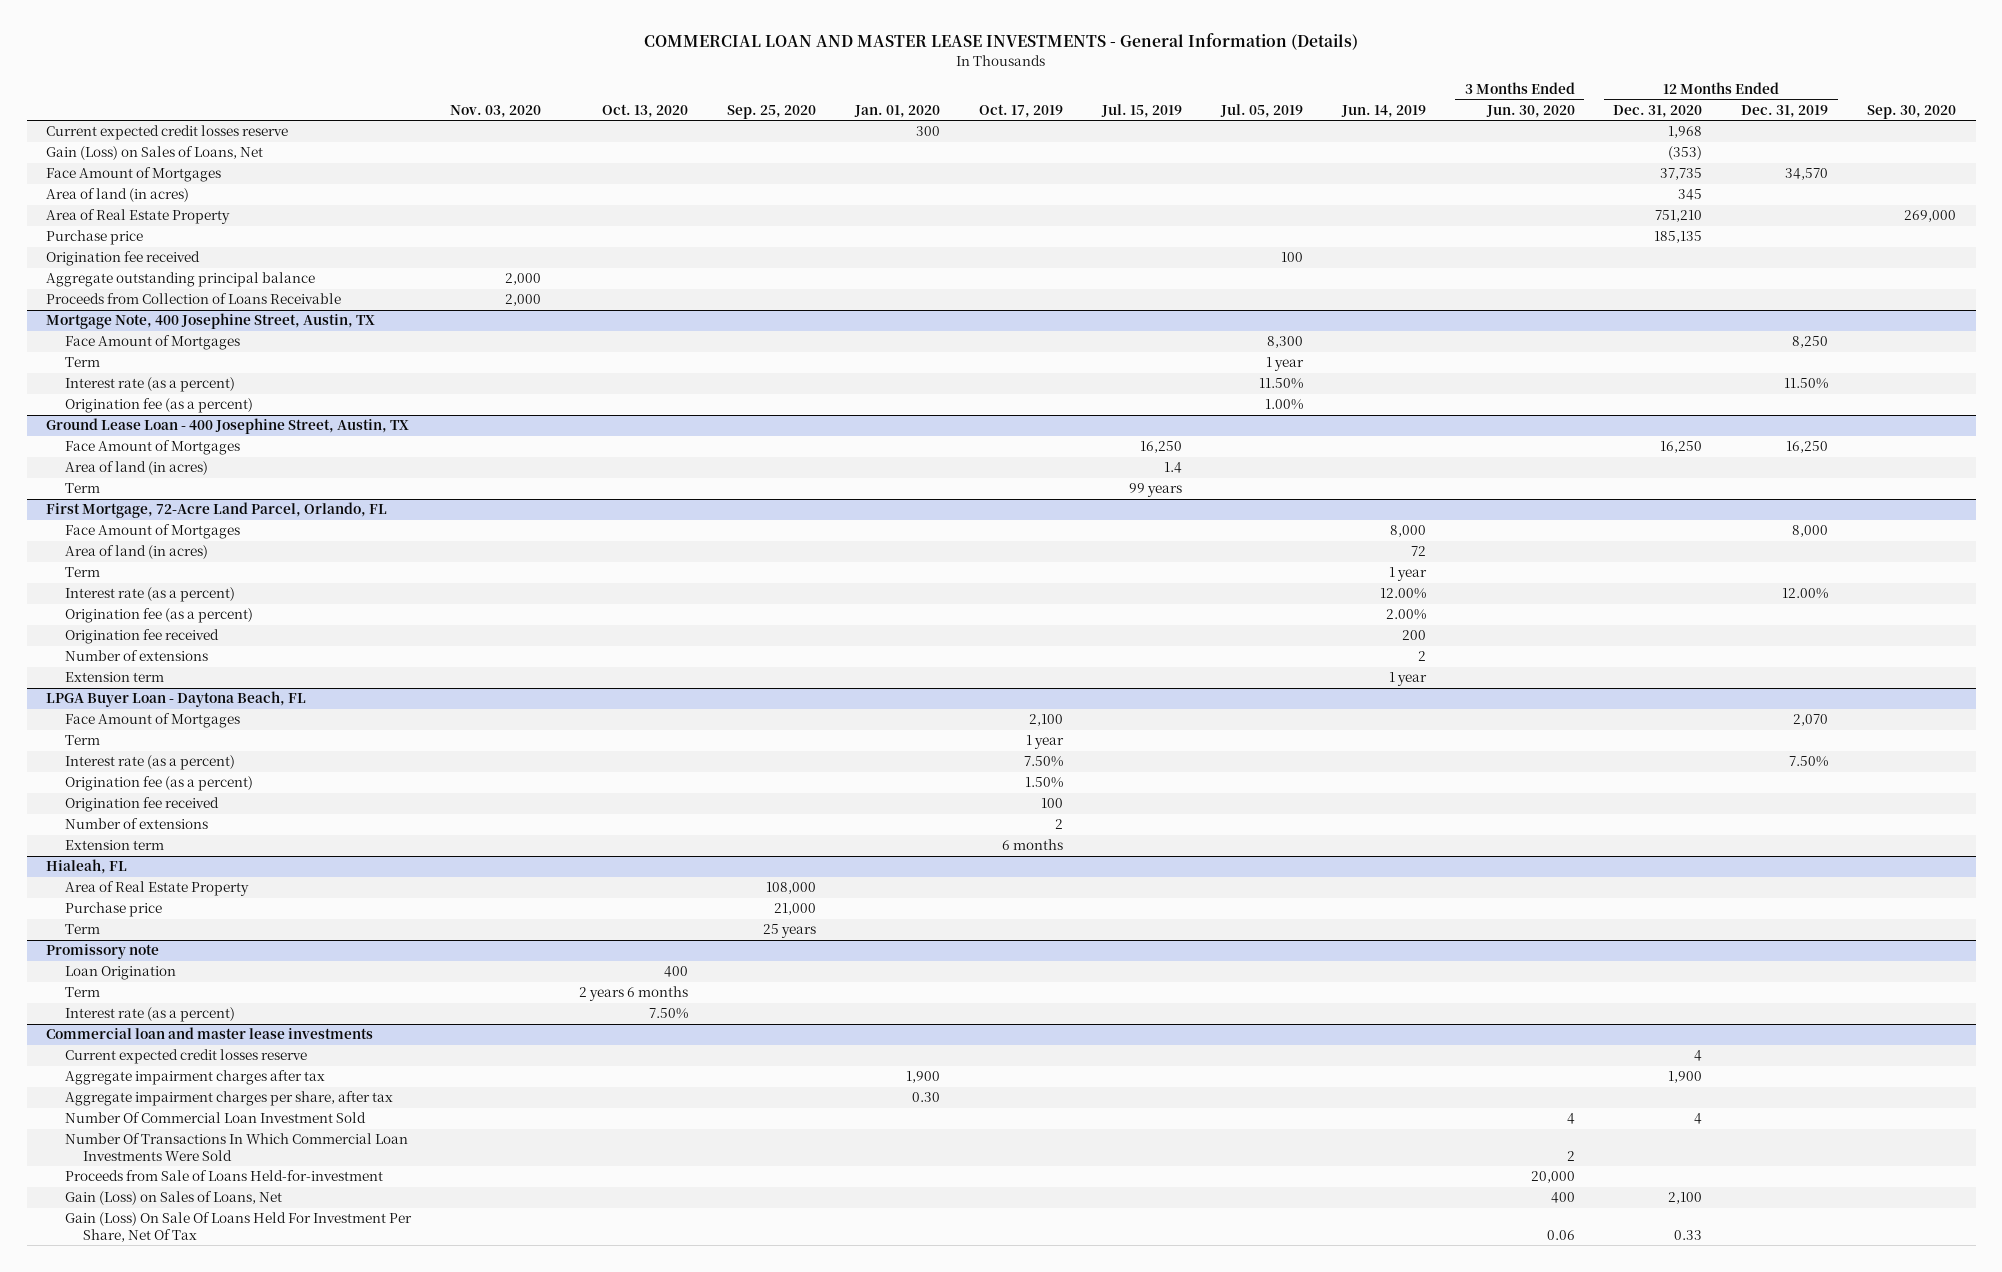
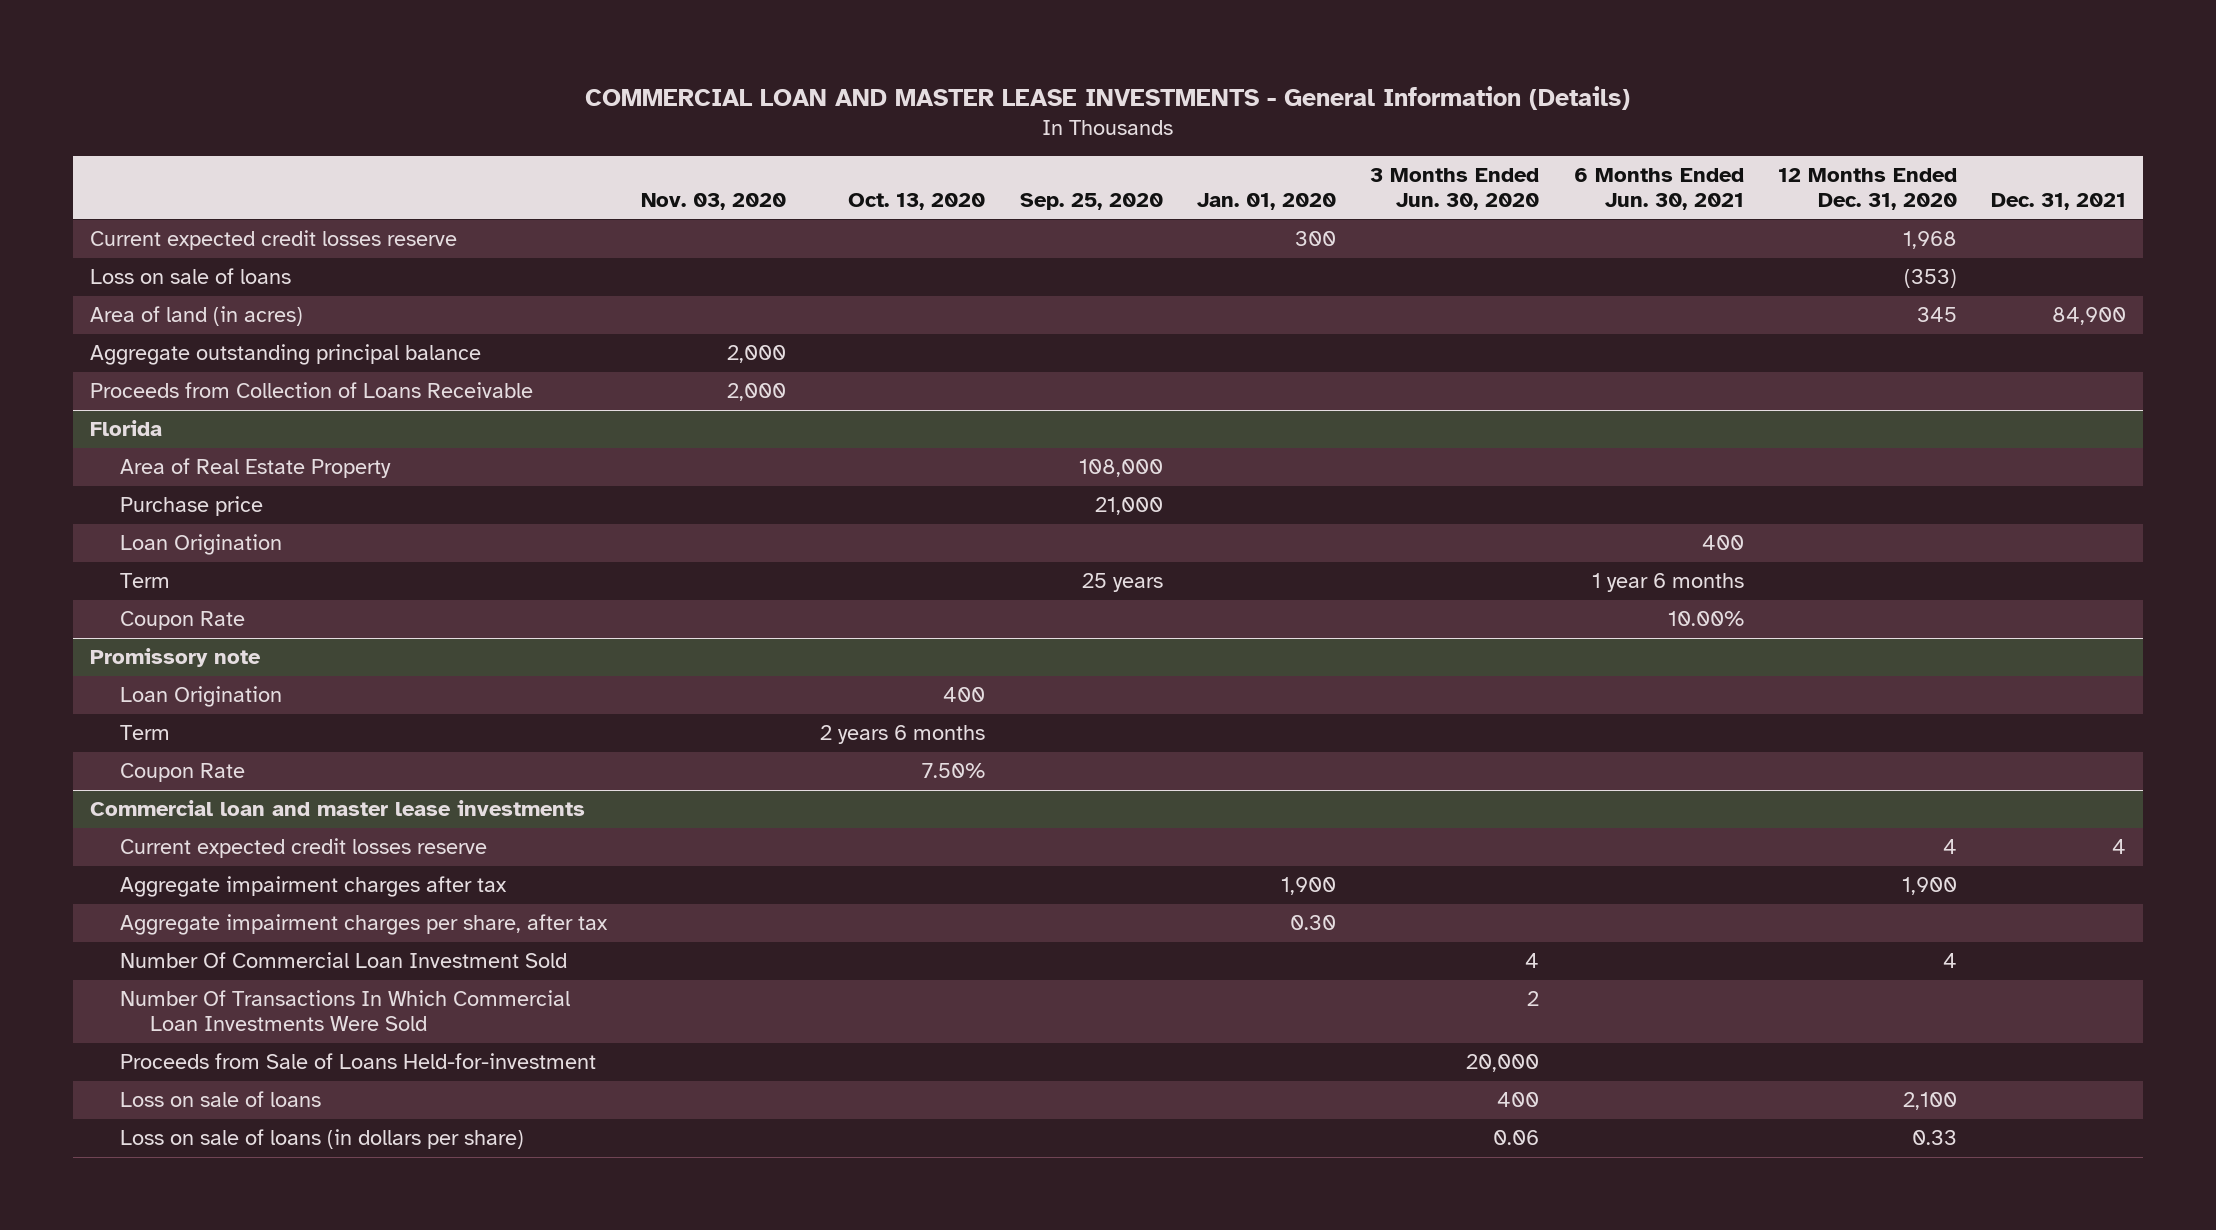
- | Nov. 03, 2020 | Oct. 13, 2020 | Sep. 25, 2020 | Jan. 01, 2020 | Oct. 17, 2019 | Jul. 15, 2019 | Jul. 05, 2019 | Jun. 14, 2019 | 3 Months Ended Jun. 30, 2020 | 12 Months Ended Dec. 31, 2020 | 12 Months Ended Dec. 31, 2019 | Sep. 30, 2020
+ | Nov. 03, 2020 | Oct. 13, 2020 | Sep. 25, 2020 | Jan. 01, 2020 | 3 Months Ended Jun. 30, 2020 | 6 Months Ended Jun. 30, 2021 | 12 Months Ended Dec. 31, 2020 | Dec. 31, 2021
- Gain (Loss) on Sales of Loans, Net | | | | | | | | | | (353) | |
- Face Amount of Mortgages | | | | | | | | | | 37,735 | 34,570 |
+ Loss on sale of loans | | | | | | | (353) |
- Area of Real Estate Property | | | | | | | | | | 751,210 | | 269,000
- Purchase price | | | | | | | | | | 185,135 | |
- Origination fee received | | | | | | | 100 | | | | |
- Mortgage Note, 400 Josephine Street, Austin, TX
- Face Amount of Mortgages | | | | | | | 8,300 | | | | 8,250 |
- Term | | | | | | | 1 year | | | | |
- Interest rate (as a percent) | | | | | | | 11.50% | | | | 11.50% |
- Origination fee (as a percent) | | | | | | | 1.00% | | | | |
- Ground Lease Loan - 400 Josephine Street, Austin, TX
- Face Amount of Mortgages | | | | | | 16,250 | | | | 16,250 | 16,250 |
- Area of land (in acres) | | | | | | 1.4 | | | | | |
- Term | | | | | | 99 years | | | | | |
- First Mortgage, 72-Acre Land Parcel, Orlando, FL
- Face Amount of Mortgages | | | | | | | | 8,000 | | | 8,000 |
- Area of land (in acres) | | | | | | | | 72 | | | |
- Term | | | | | | | | 1 year | | | |
- Interest rate (as a percent) | | | | | | | | 12.00% | | | 12.00% |
- Origination fee (as a percent) | | | | | | | | 2.00% | | | |
- Origination fee received | | | | | | | | 200 | | | |
- Number of extensions | | | | | | | | 2 | | | |
- Extension term | | | | | | | | 1 year | | | |
- LPGA Buyer Loan - Daytona Beach, FL
- Face Amount of Mortgages | | | | | 2,100 | | | | | | 2,070 |
- Term | | | | | 1 year | | | | | | |
- Interest rate (as a percent) | | | | | 7.50% | | | | | | 7.50% |
- Origination fee (as a percent) | | | | | 1.50% | | | | | | |
- Origination fee received | | | | | 100 | | | | | | |
- Number of extensions | | | | | 2 | | | | | | |
- Extension term | | | | | 6 months | | | | | | |
- Hialeah, FL
+ Florida
+ Loan Origination | | | | | | 400 | |
+ Coupon Rate | | | | | | 10.00% | |
@ Promissory note
- Interest rate (as a percent) | | 7.50% | | | | | | | | | |
+ Coupon Rate | | 7.50% | | | | | |
@ Commercial loan and master lease investments
- Gain (Loss) on Sales of Loans, Net | | | | | | | | | 400 | 2,100 | |
- Gain (Loss) On Sale Of Loans Held For Investment Per Share, Net Of Tax | | | | | | | | | 0.06 | 0.33 | |
+ Loss on sale of loans | | | | | 400 | | 2,100 |
+ Loss on sale of loans (in dollars per share) | | | | | 0.06 | | 0.33 |

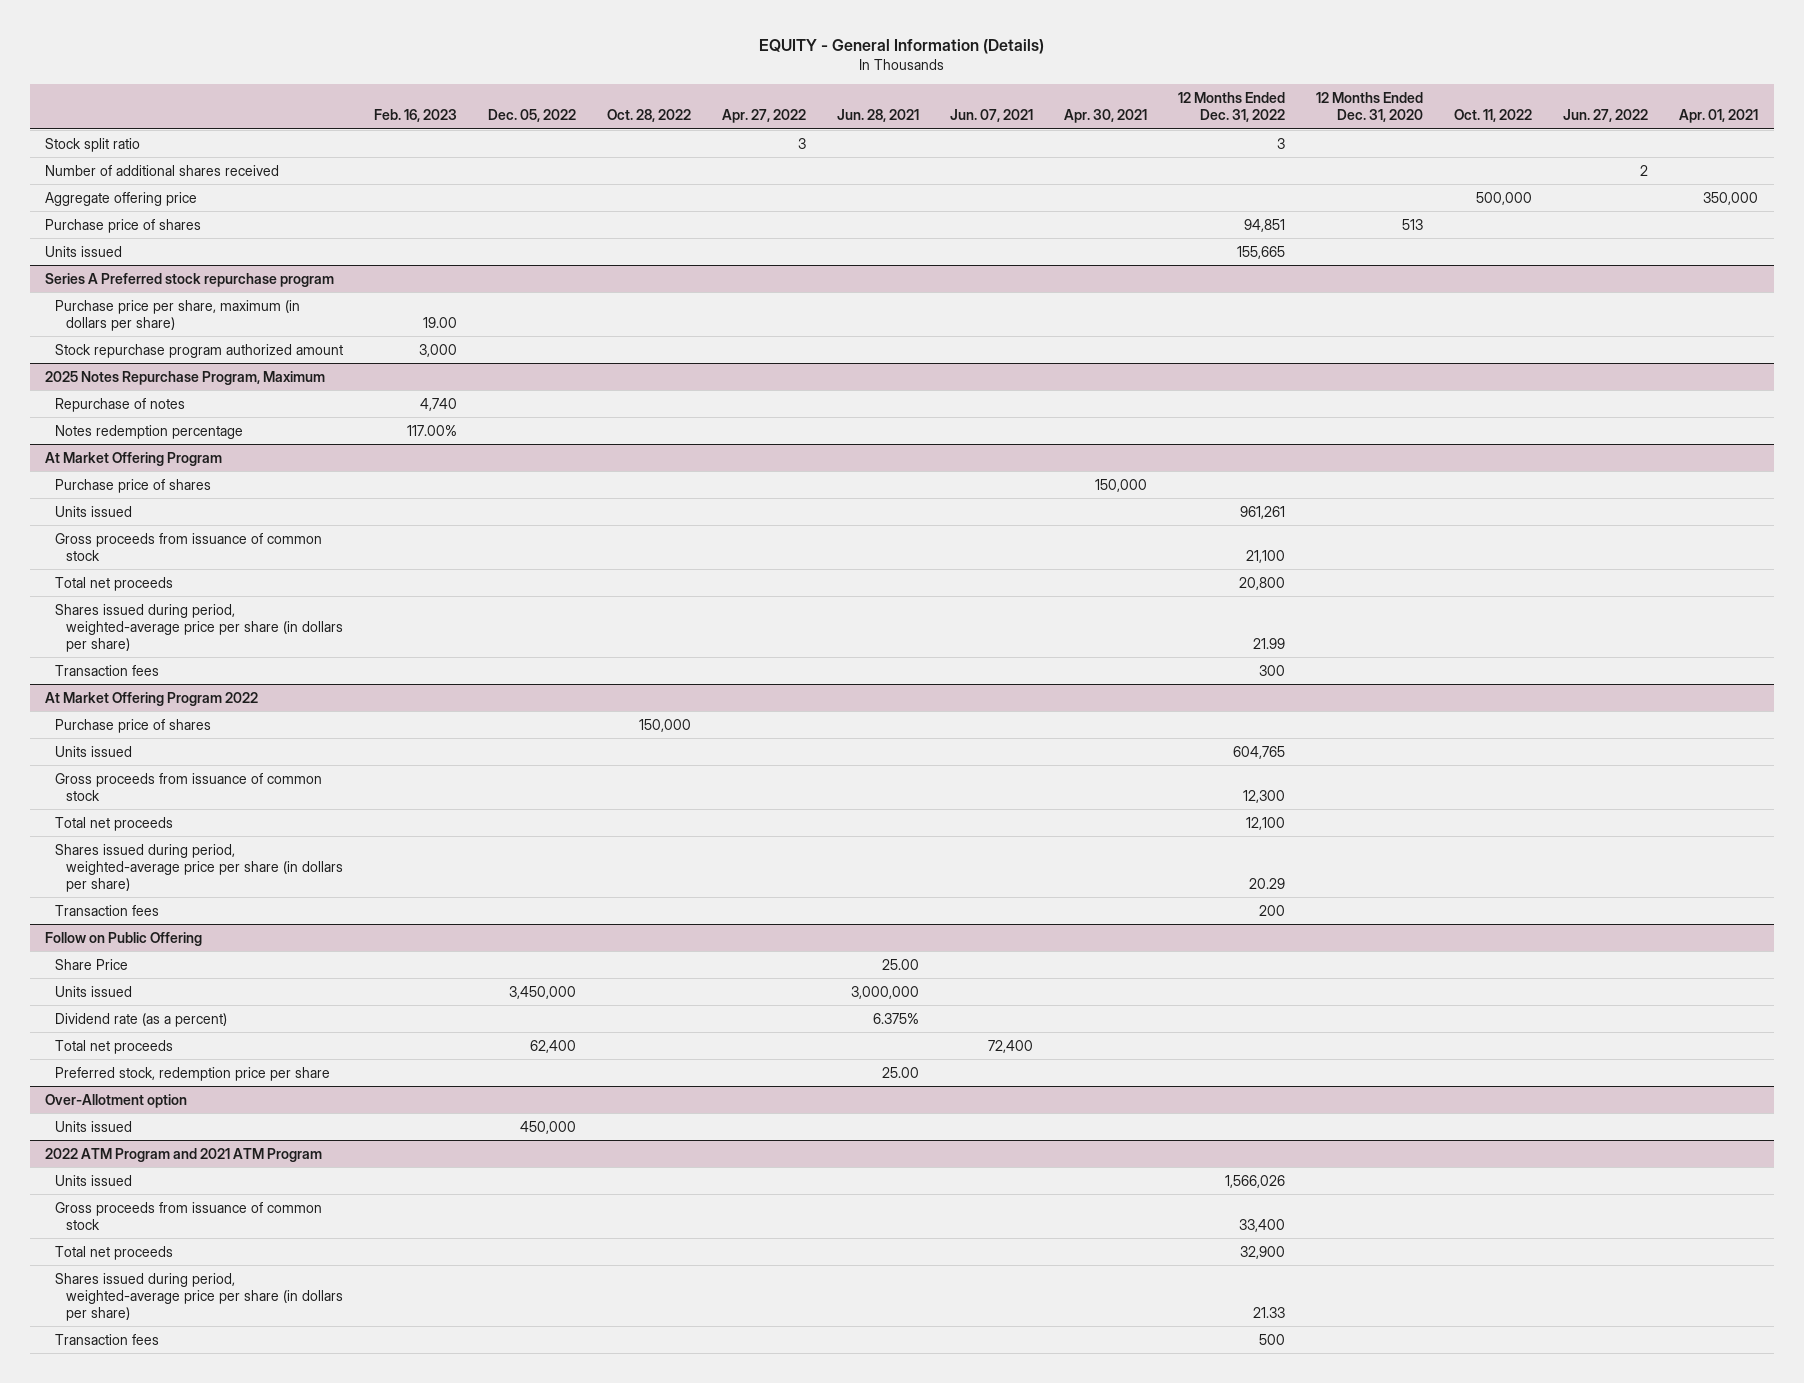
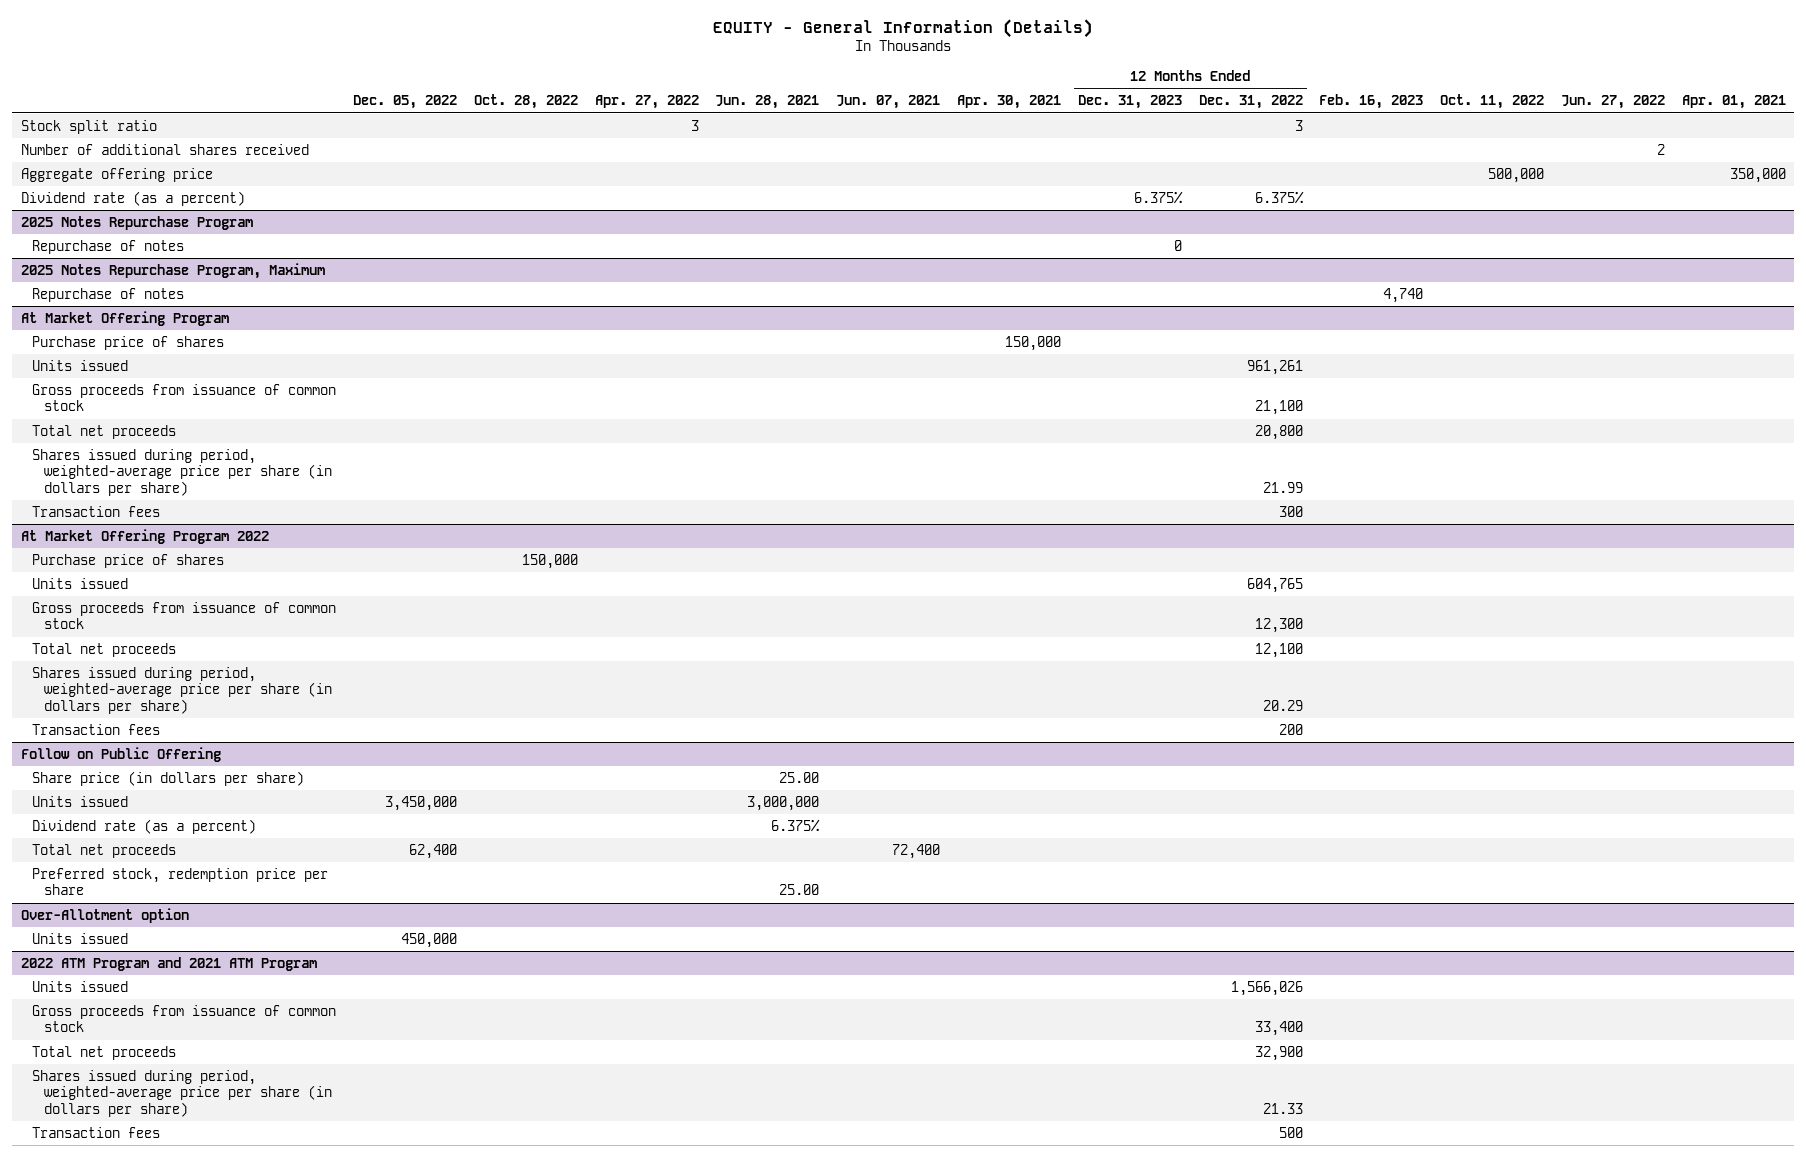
- | Feb. 16, 2023 | Dec. 05, 2022 | Oct. 28, 2022 | Apr. 27, 2022 | Jun. 28, 2021 | Jun. 07, 2021 | Apr. 30, 2021 | 12 Months Ended Dec. 31, 2022 | 12 Months Ended Dec. 31, 2020 | Oct. 11, 2022 | Jun. 27, 2022 | Apr. 01, 2021
+ | Dec. 05, 2022 | Oct. 28, 2022 | Apr. 27, 2022 | Jun. 28, 2021 | Jun. 07, 2021 | Apr. 30, 2021 | 12 Months Ended Dec. 31, 2023 | 12 Months Ended Dec. 31, 2022 | Feb. 16, 2023 | Oct. 11, 2022 | Jun. 27, 2022 | Apr. 01, 2021
- Purchase price of shares | | | | | | | | 94,851 | 513 | | |
- Units issued | | | | | | | | 155,665 | | | |
- Series A Preferred stock repurchase program
- Purchase price per share, maximum (in dollars per share) | 19.00 | | | | | | | | | | |
- Stock repurchase program authorized amount | 3,000 | | | | | | | | | | |
+ Dividend rate (as a percent) | | | | | | | 6.375% | 6.375% | | | |
+ 2025 Notes Repurchase Program
+ Repurchase of notes | | | | | | | 0 | | | | |
@ 2025 Notes Repurchase Program, Maximum
- Notes redemption percentage | 117.00% | | | | | | | | | | |
@ Follow on Public Offering
- Share Price | | | | | 25.00 | | | | | | |
+ Share price (in dollars per share) | | | | 25.00 | | | | | | | |

